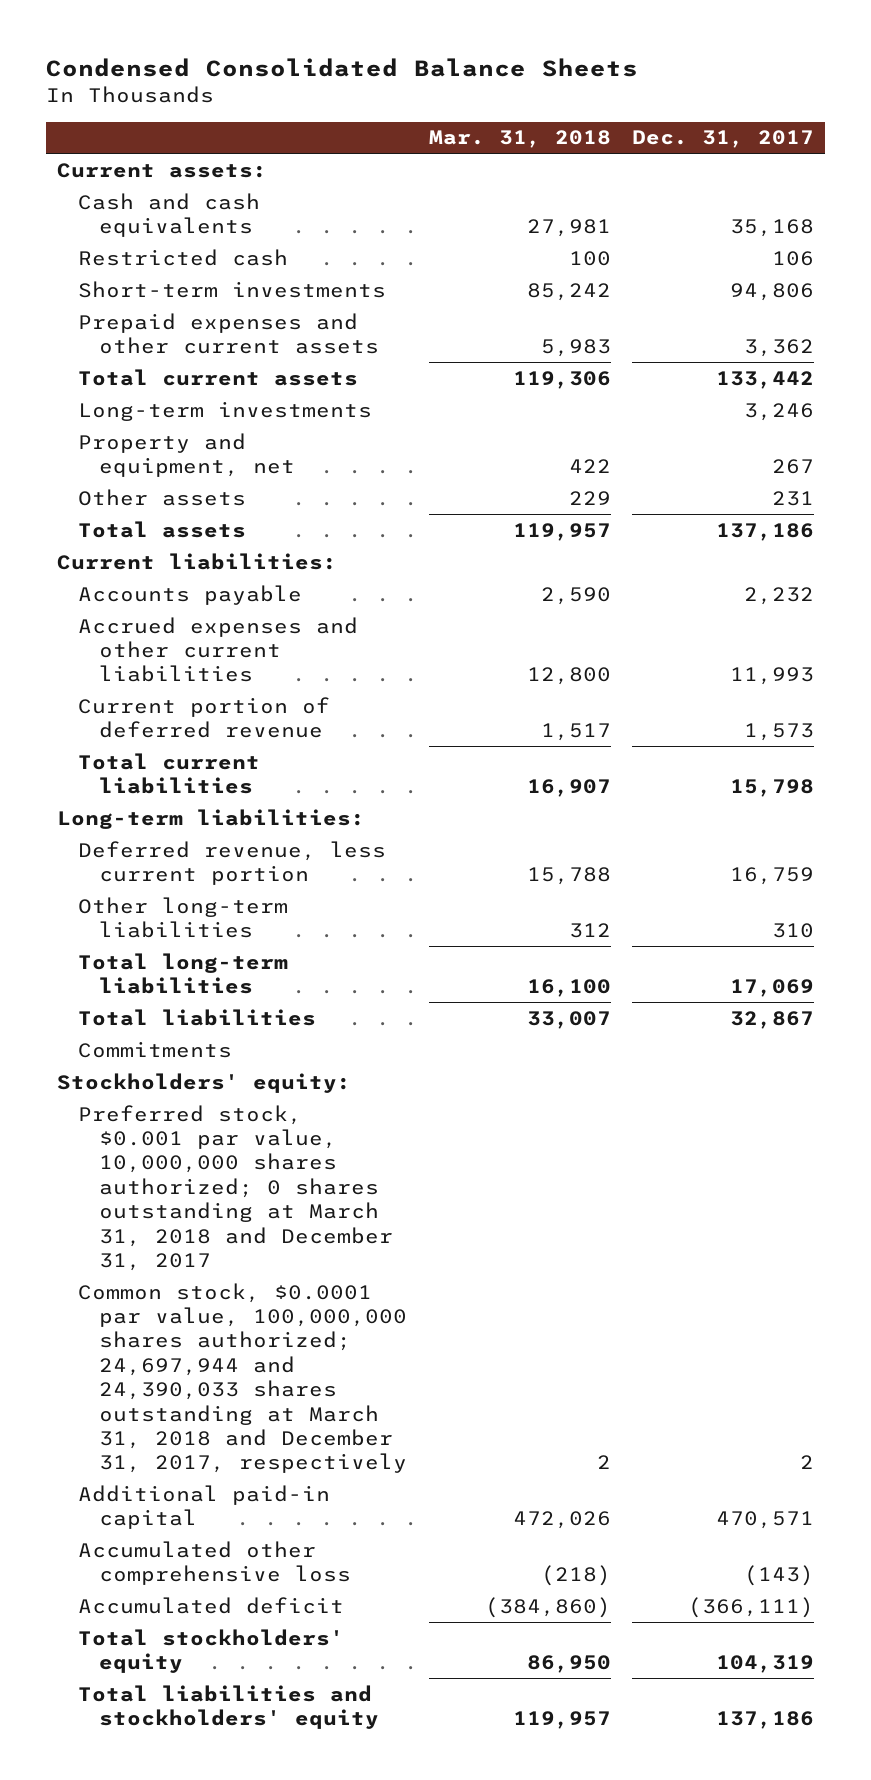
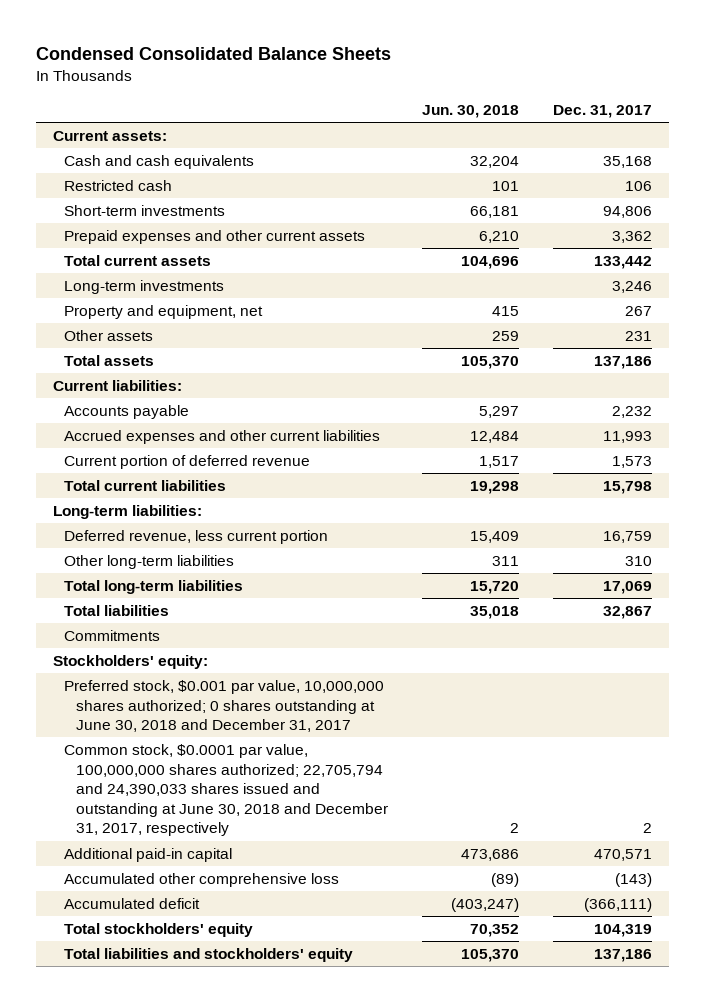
- | Mar. 31, 2018 | Dec. 31, 2017
+ | Jun. 30, 2018 | Dec. 31, 2017
- Preferred stock, $0.001 par value, 10,000,000 shares authorized; 0 shares outstanding at March 31, 2018 and December 31, 2017
- Common stock, $0.0001 par value, 100,000,000 shares authorized; 24,697,944 and 24,390,033 shares outstanding at March 31, 2018 and December 31, 2017, respectively | 2 | 2
+ Preferred stock, $0.001 par value, 10,000,000 shares authorized; 0 shares outstanding at June 30, 2018 and December 31, 2017
+ Common stock, $0.0001 par value, 100,000,000 shares authorized; 22,705,794 and 24,390,033 shares issued and outstanding at June 30, 2018 and December 31, 2017, respectively | 2 | 2

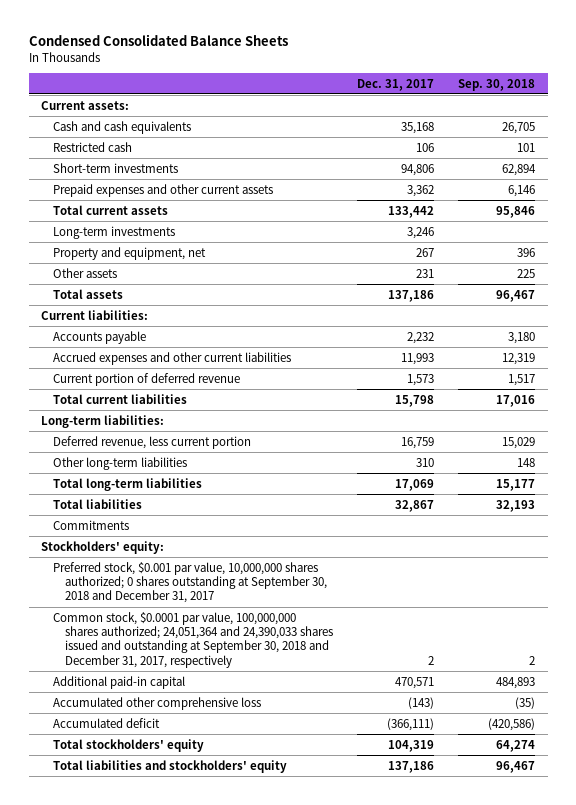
- | Jun. 30, 2018 | Dec. 31, 2017
+ | Dec. 31, 2017 | Sep. 30, 2018
- Preferred stock, $0.001 par value, 10,000,000 shares authorized; 0 shares outstanding at June 30, 2018 and December 31, 2017
- Common stock, $0.0001 par value, 100,000,000 shares authorized; 22,705,794 and 24,390,033 shares issued and outstanding at June 30, 2018 and December 31, 2017, respectively | 2 | 2
+ Preferred stock, $0.001 par value, 10,000,000 shares authorized; 0 shares outstanding at September 30, 2018 and December 31, 2017
+ Common stock, $0.0001 par value, 100,000,000 shares authorized; 24,051,364 and 24,390,033 shares issued and outstanding at September 30, 2018 and December 31, 2017, respectively | 2 | 2

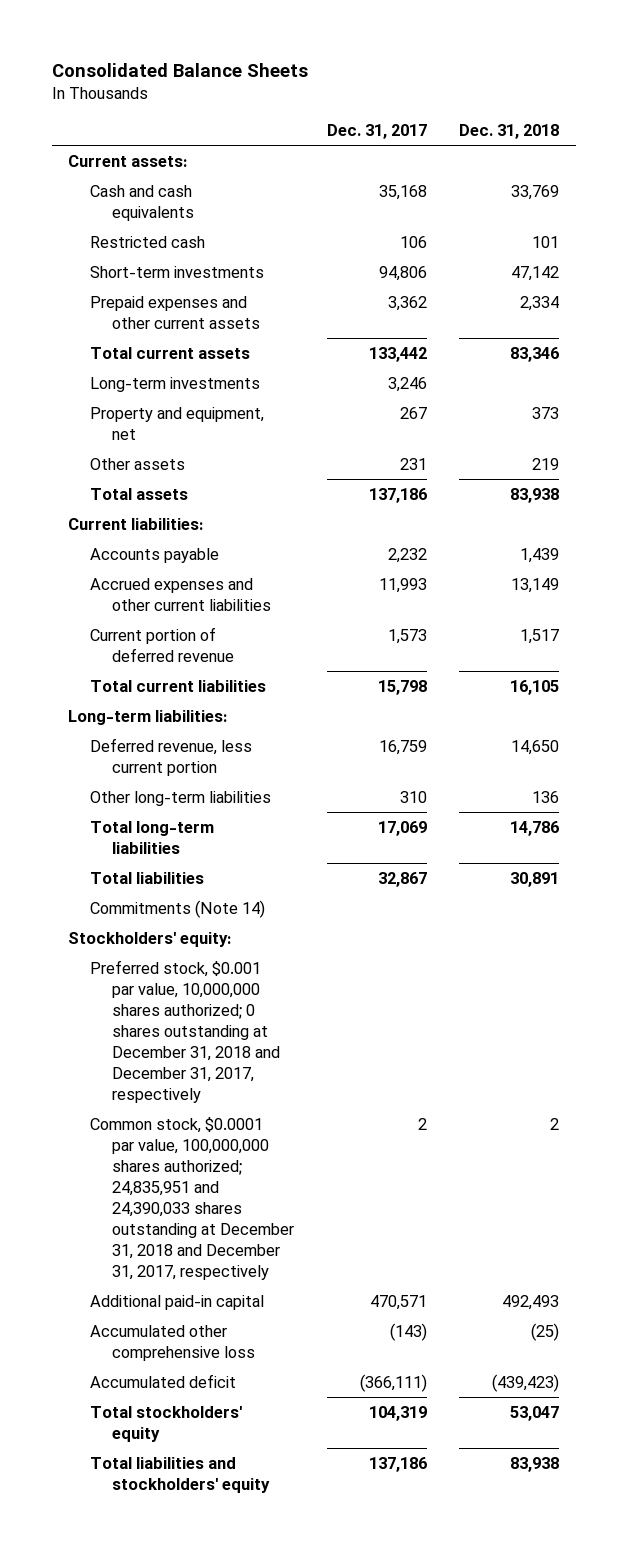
- Condensed Consolidated Balance Sheets
+ Consolidated Balance Sheets
- | Dec. 31, 2017 | Sep. 30, 2018
+ | Dec. 31, 2017 | Dec. 31, 2018
- Commitments
+ Commitments (Note 14)
- Preferred stock, $0.001 par value, 10,000,000 shares authorized; 0 shares outstanding at September 30, 2018 and December 31, 2017
- Common stock, $0.0001 par value, 100,000,000 shares authorized; 24,051,364 and 24,390,033 shares issued and outstanding at September 30, 2018 and December 31, 2017, respectively | 2 | 2
+ Preferred stock, $0.001 par value, 10,000,000 shares authorized; 0 shares outstanding at December 31, 2018 and December 31, 2017, respectively
+ Common stock, $0.0001 par value, 100,000,000 shares authorized; 24,835,951 and 24,390,033 shares outstanding at December 31, 2018 and December 31, 2017, respectively | 2 | 2

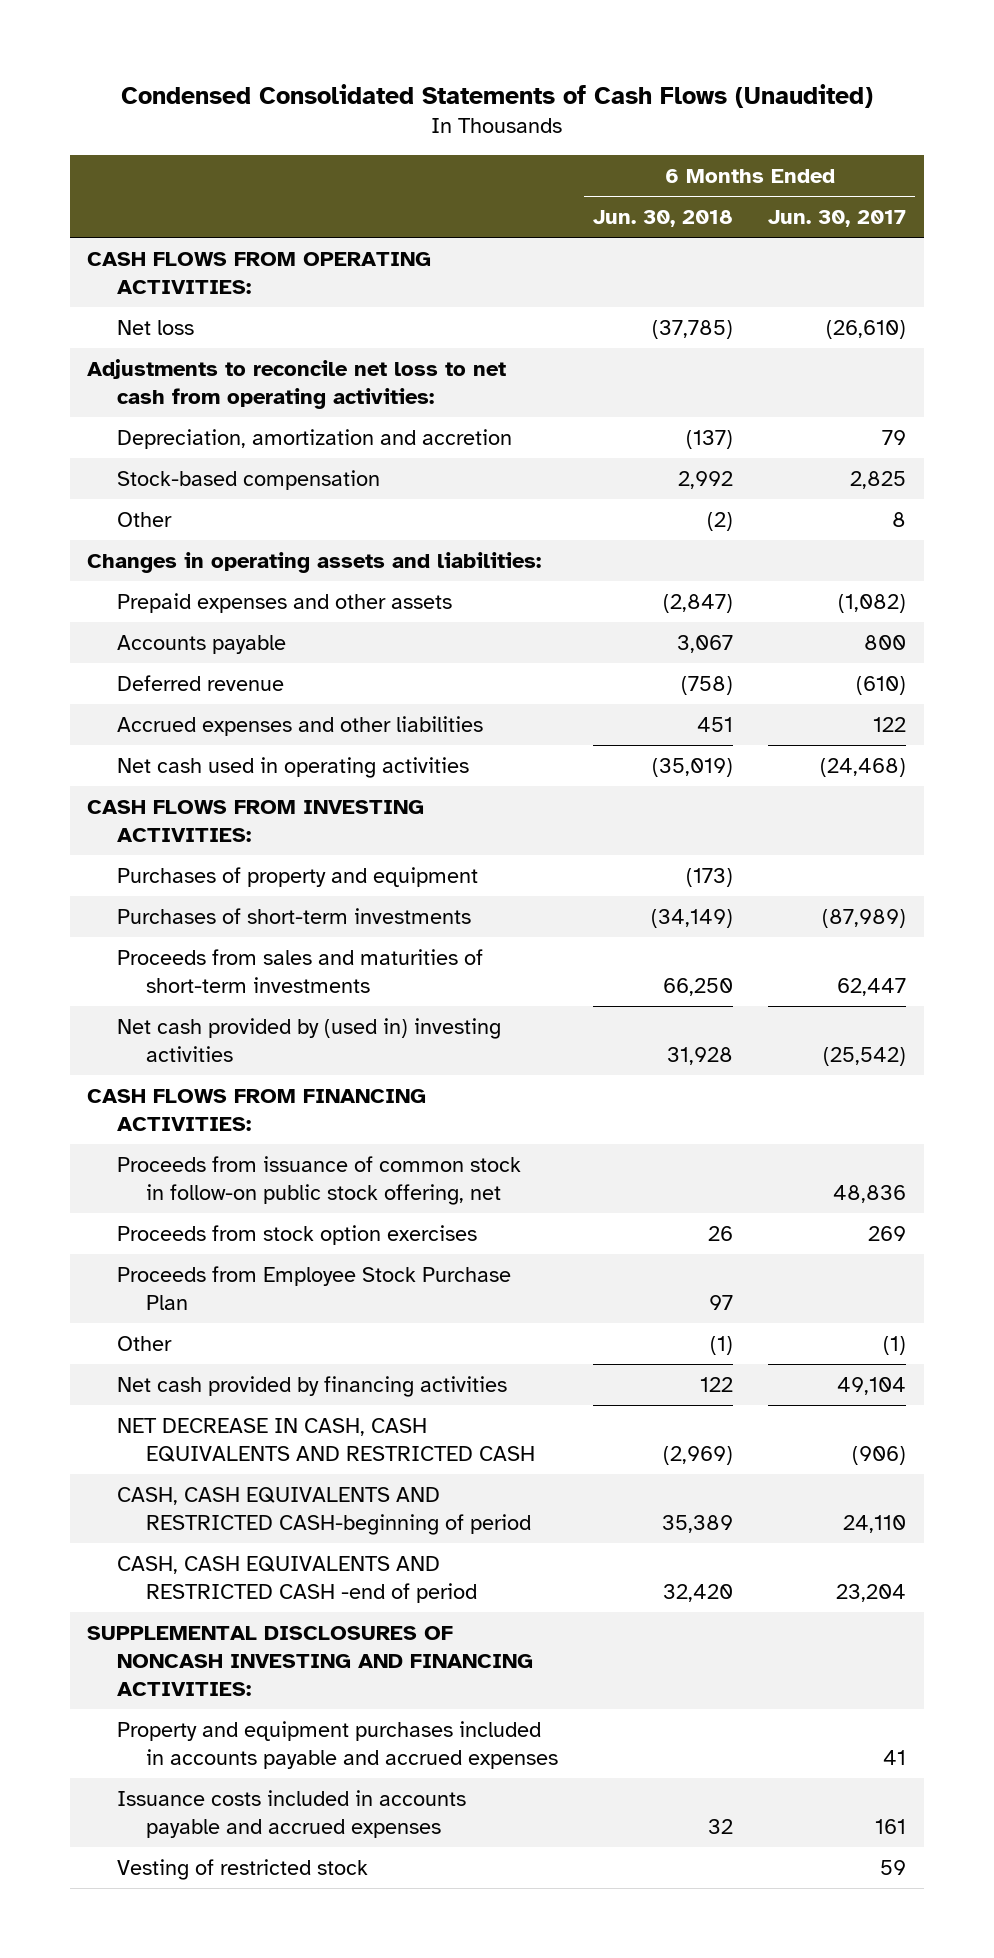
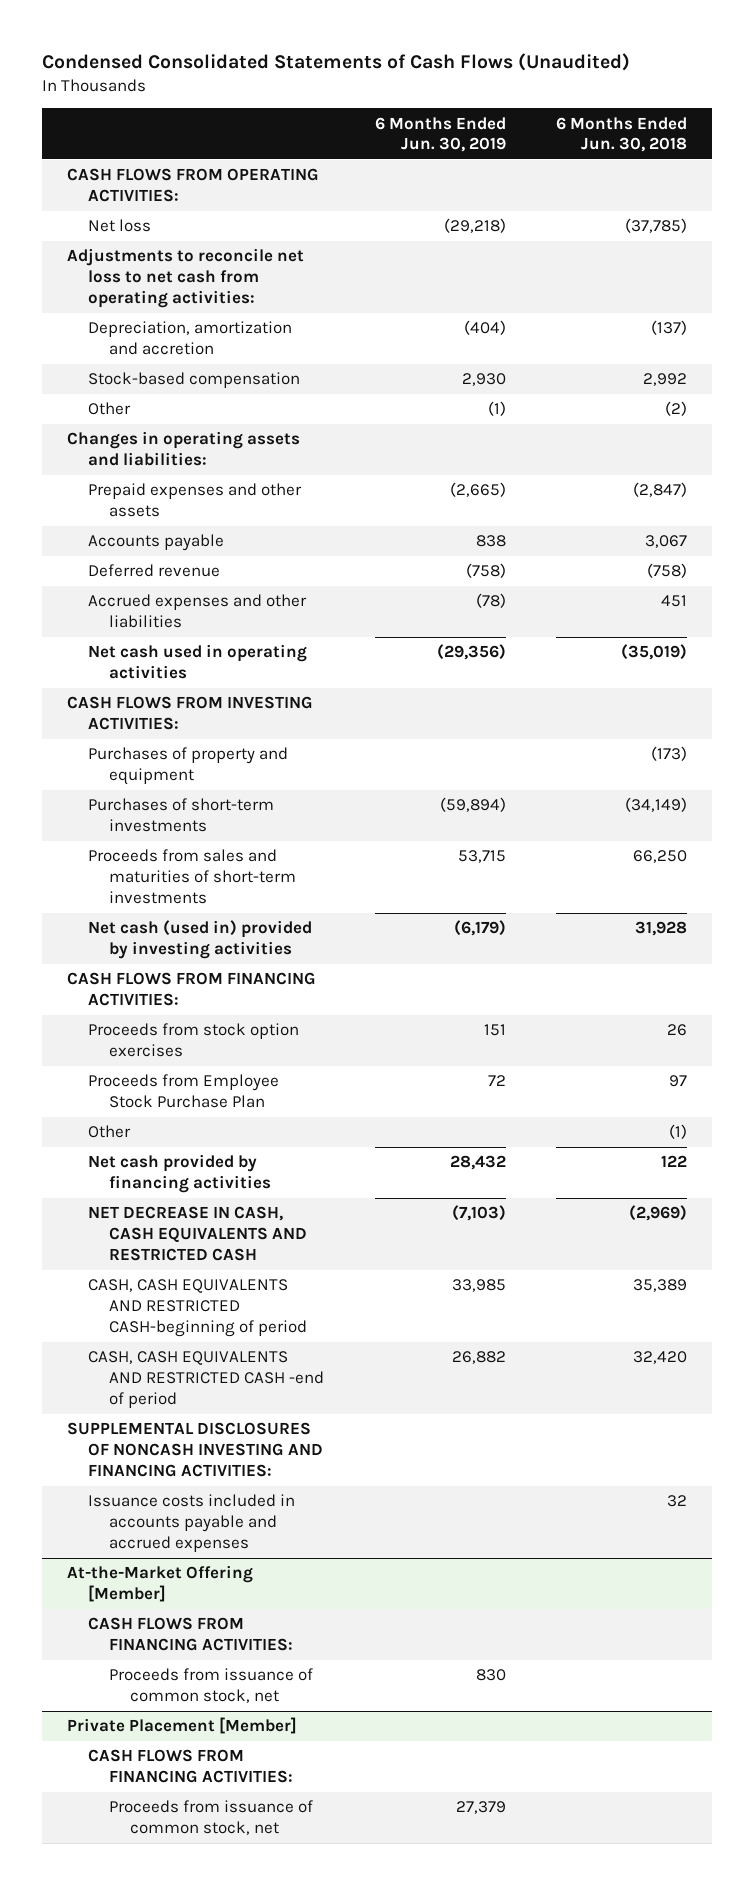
- | 6 Months Ended Jun. 30, 2018 | 6 Months Ended Jun. 30, 2017
+ | 6 Months Ended Jun. 30, 2019 | 6 Months Ended Jun. 30, 2018
- Net cash provided by (used in) investing activities | 31,928 | (25,542)
+ Net cash (used in) provided by investing activities | (6,179) | 31,928
- Proceeds from issuance of common stock in follow-on public stock offering, net | | 48,836
- Property and equipment purchases included in accounts payable and accrued expenses | | 41
- Vesting of restricted stock | | 59
+ At-the-Market Offering [Member]
+ CASH FLOWS FROM FINANCING ACTIVITIES:
+ Proceeds from issuance of common stock, net | 830 |
+ Private Placement [Member]
+ CASH FLOWS FROM FINANCING ACTIVITIES:
+ Proceeds from issuance of common stock, net | 27,379 |

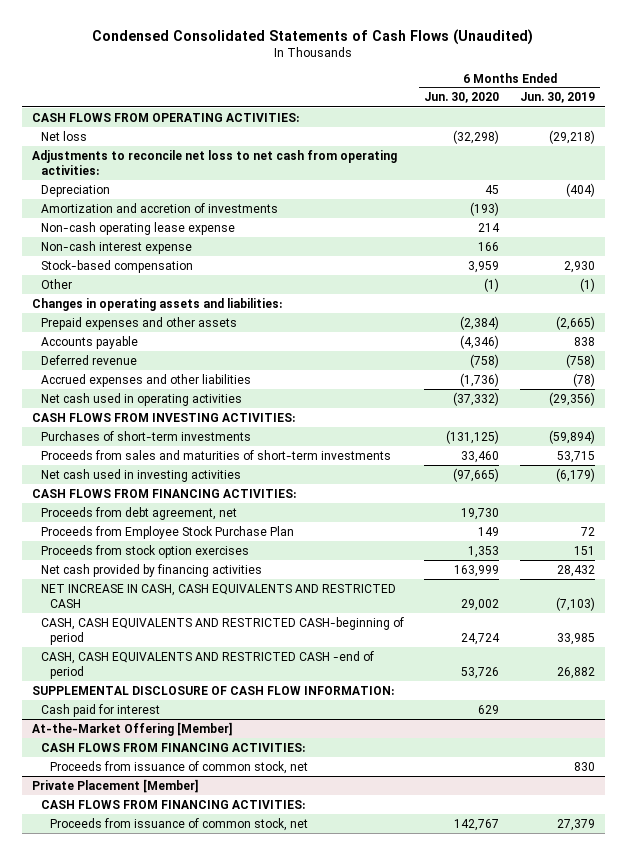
- | 6 Months Ended Jun. 30, 2019 | 6 Months Ended Jun. 30, 2018
+ | 6 Months Ended Jun. 30, 2020 | 6 Months Ended Jun. 30, 2019
- Depreciation, amortization and accretion | (404) | (137)
+ Depreciation | 45 | (404)
+ Amortization and accretion of investments | (193) |
+ Non-cash operating lease expense | 214 |
+ Non-cash interest expense | 166 |
- Purchases of property and equipment | | (173)
- Net cash (used in) provided by investing activities | (6,179) | 31,928
+ Net cash used in investing activities | (97,665) | (6,179)
+ Proceeds from debt agreement, net | 19,730 |
- Other | | (1)
moved down: Proceeds from stock option exercises | 1,353 | 151
- NET DECREASE IN CASH, CASH EQUIVALENTS AND RESTRICTED CASH | (7,103) | (2,969)
+ NET INCREASE IN CASH, CASH EQUIVALENTS AND RESTRICTED CASH | 29,002 | (7,103)
- SUPPLEMENTAL DISCLOSURES OF NONCASH INVESTING AND FINANCING ACTIVITIES:
- Issuance costs included in accounts payable and accrued expenses | | 32
+ SUPPLEMENTAL DISCLOSURE OF CASH FLOW INFORMATION:
+ Cash paid for interest | 629 |

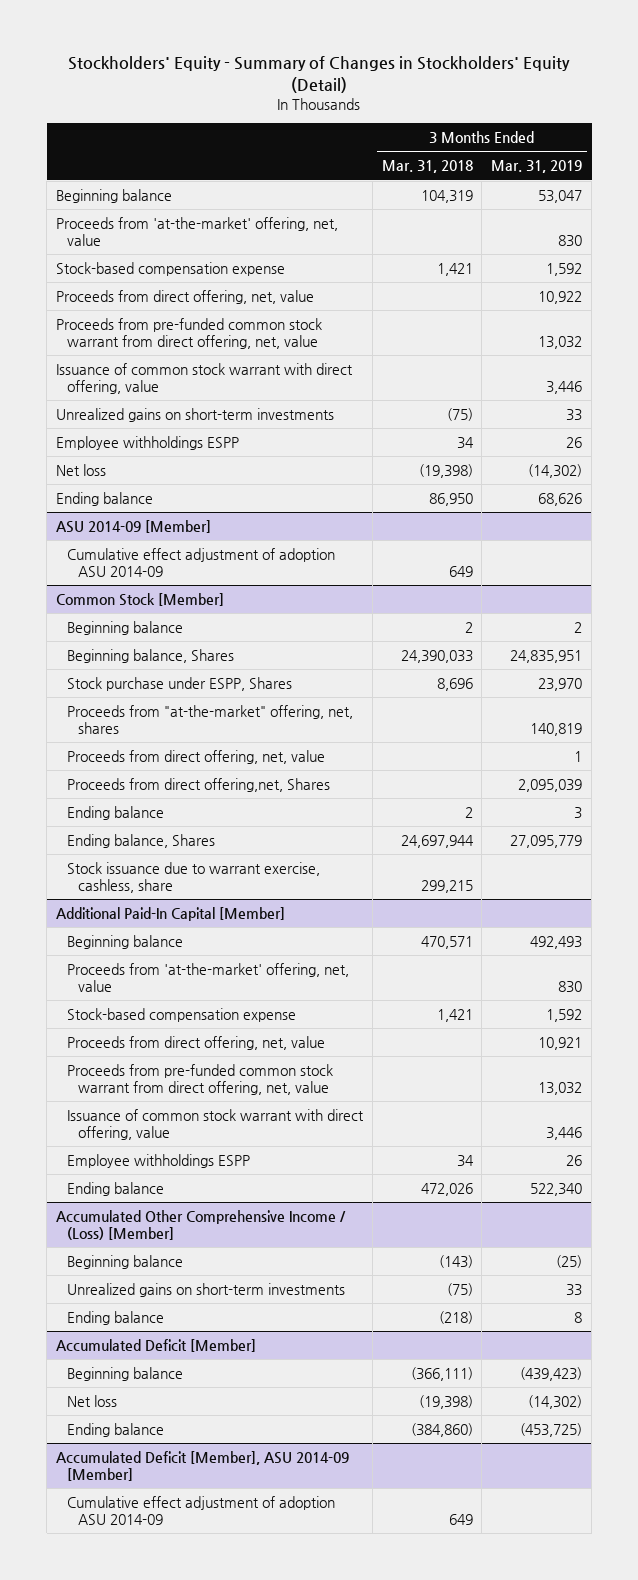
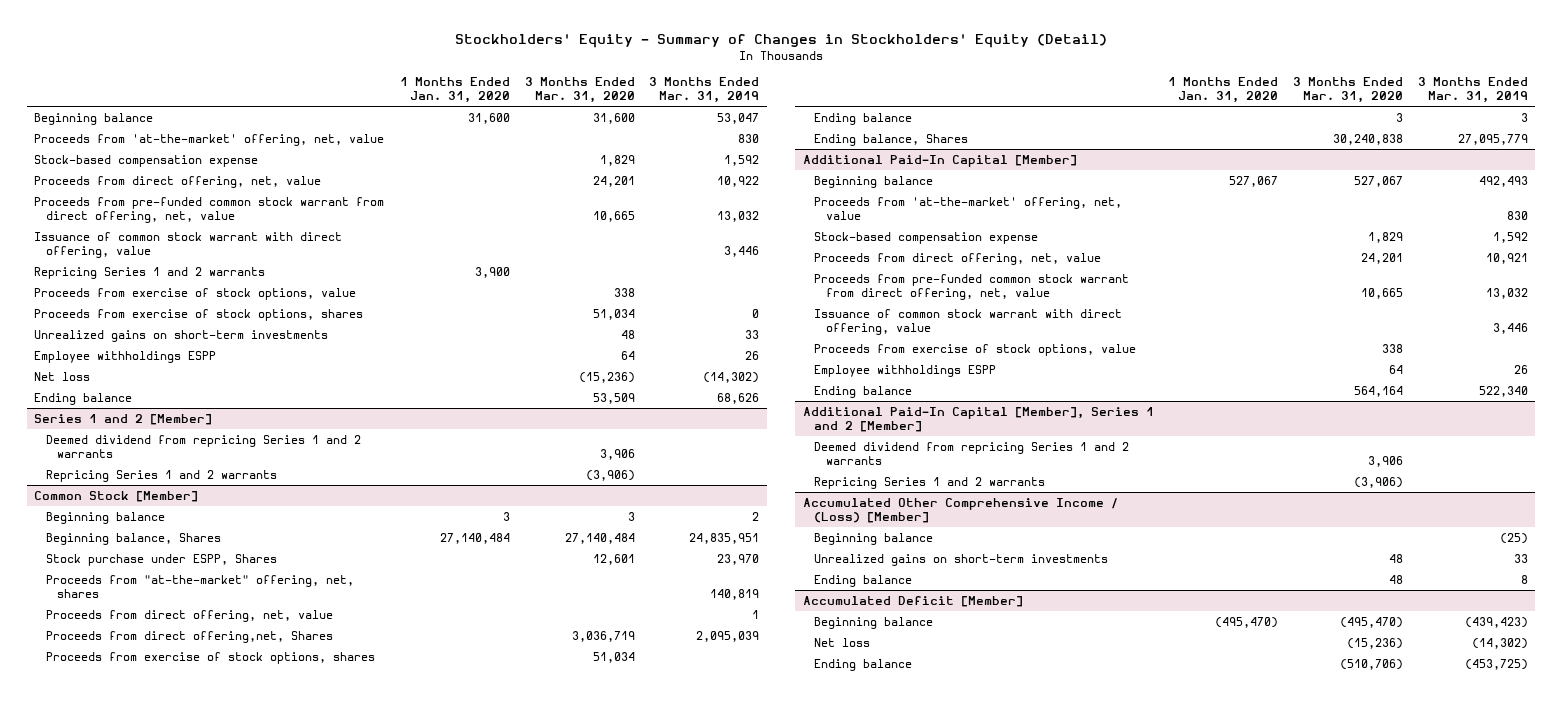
- | 3 Months Ended Mar. 31, 2018 | 3 Months Ended Mar. 31, 2019
+ | 1 Months Ended Jan. 31, 2020 | 3 Months Ended Mar. 31, 2020 | 3 Months Ended Mar. 31, 2019
+ Repricing Series 1 and 2 warrants | 3,900 | |
+ Proceeds from exercise of stock options, value | | 338 |
+ Proceeds from exercise of stock options, shares | | 51,034 | 0
- ASU 2014-09 [Member]
- Cumulative effect adjustment of adoption ASU 2014-09 | 649 |
+ Series 1 and 2 [Member]
+ Deemed dividend from repricing Series 1 and 2 warrants | | 3,906 |
+ Repricing Series 1 and 2 warrants | | (3,906) |
@ Common Stock [Member]
+ Proceeds from exercise of stock options, shares | | 51,034 |
- Stock issuance due to warrant exercise, cashless, share | 299,215 |
@ Additional Paid-In Capital [Member]
+ Proceeds from exercise of stock options, value | | 338 |
+ Additional Paid-In Capital [Member], Series 1 and 2 [Member]
+ Deemed dividend from repricing Series 1 and 2 warrants | | 3,906 |
+ Repricing Series 1 and 2 warrants | | (3,906) |
- Accumulated Deficit [Member], ASU 2014-09 [Member]
- Cumulative effect adjustment of adoption ASU 2014-09 | 649 |

